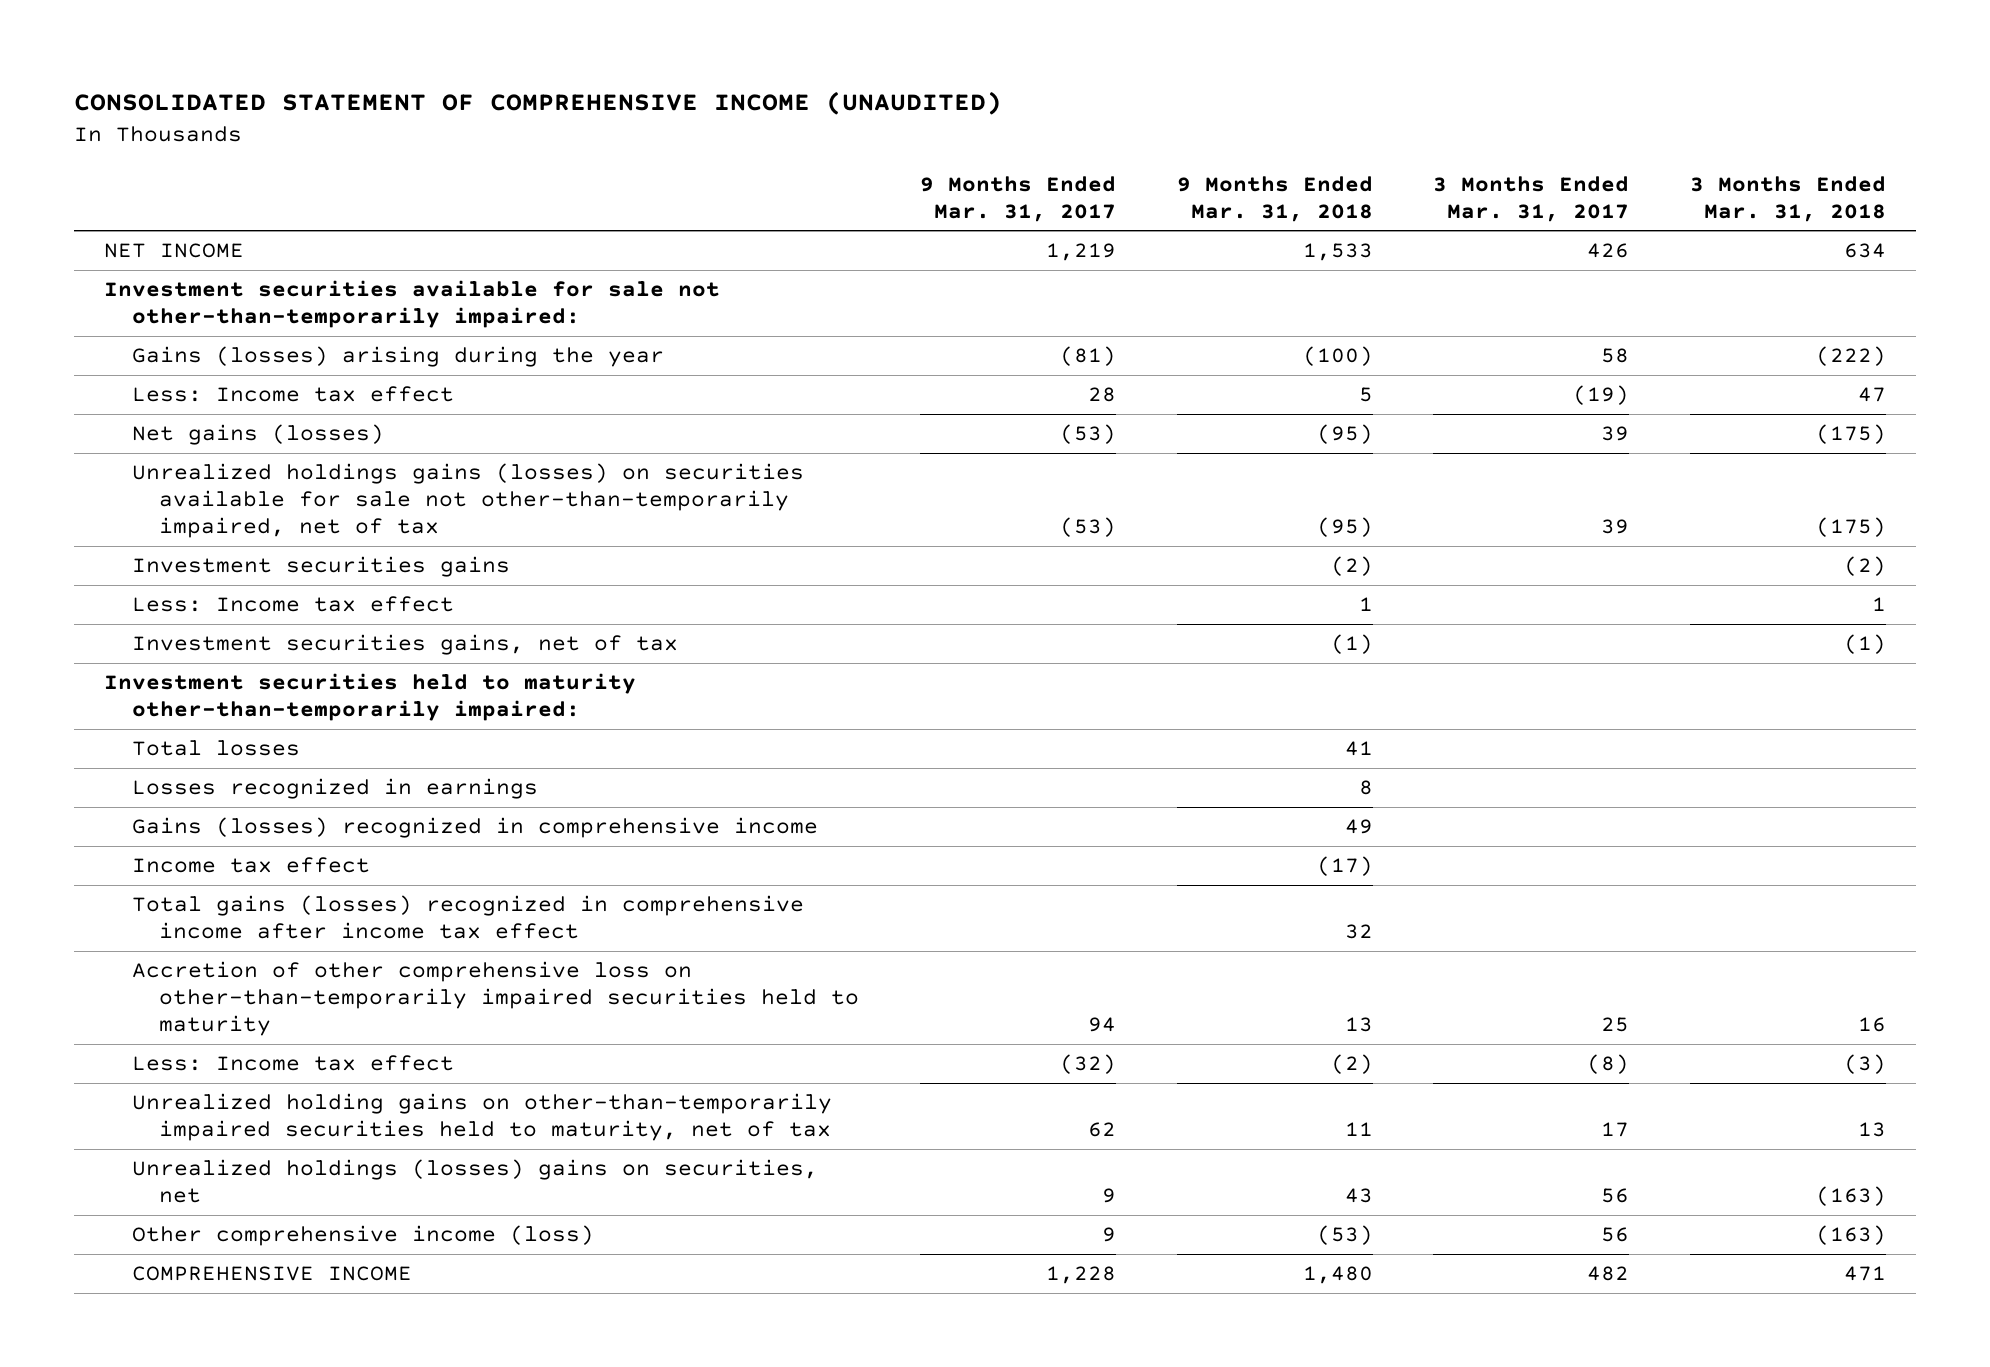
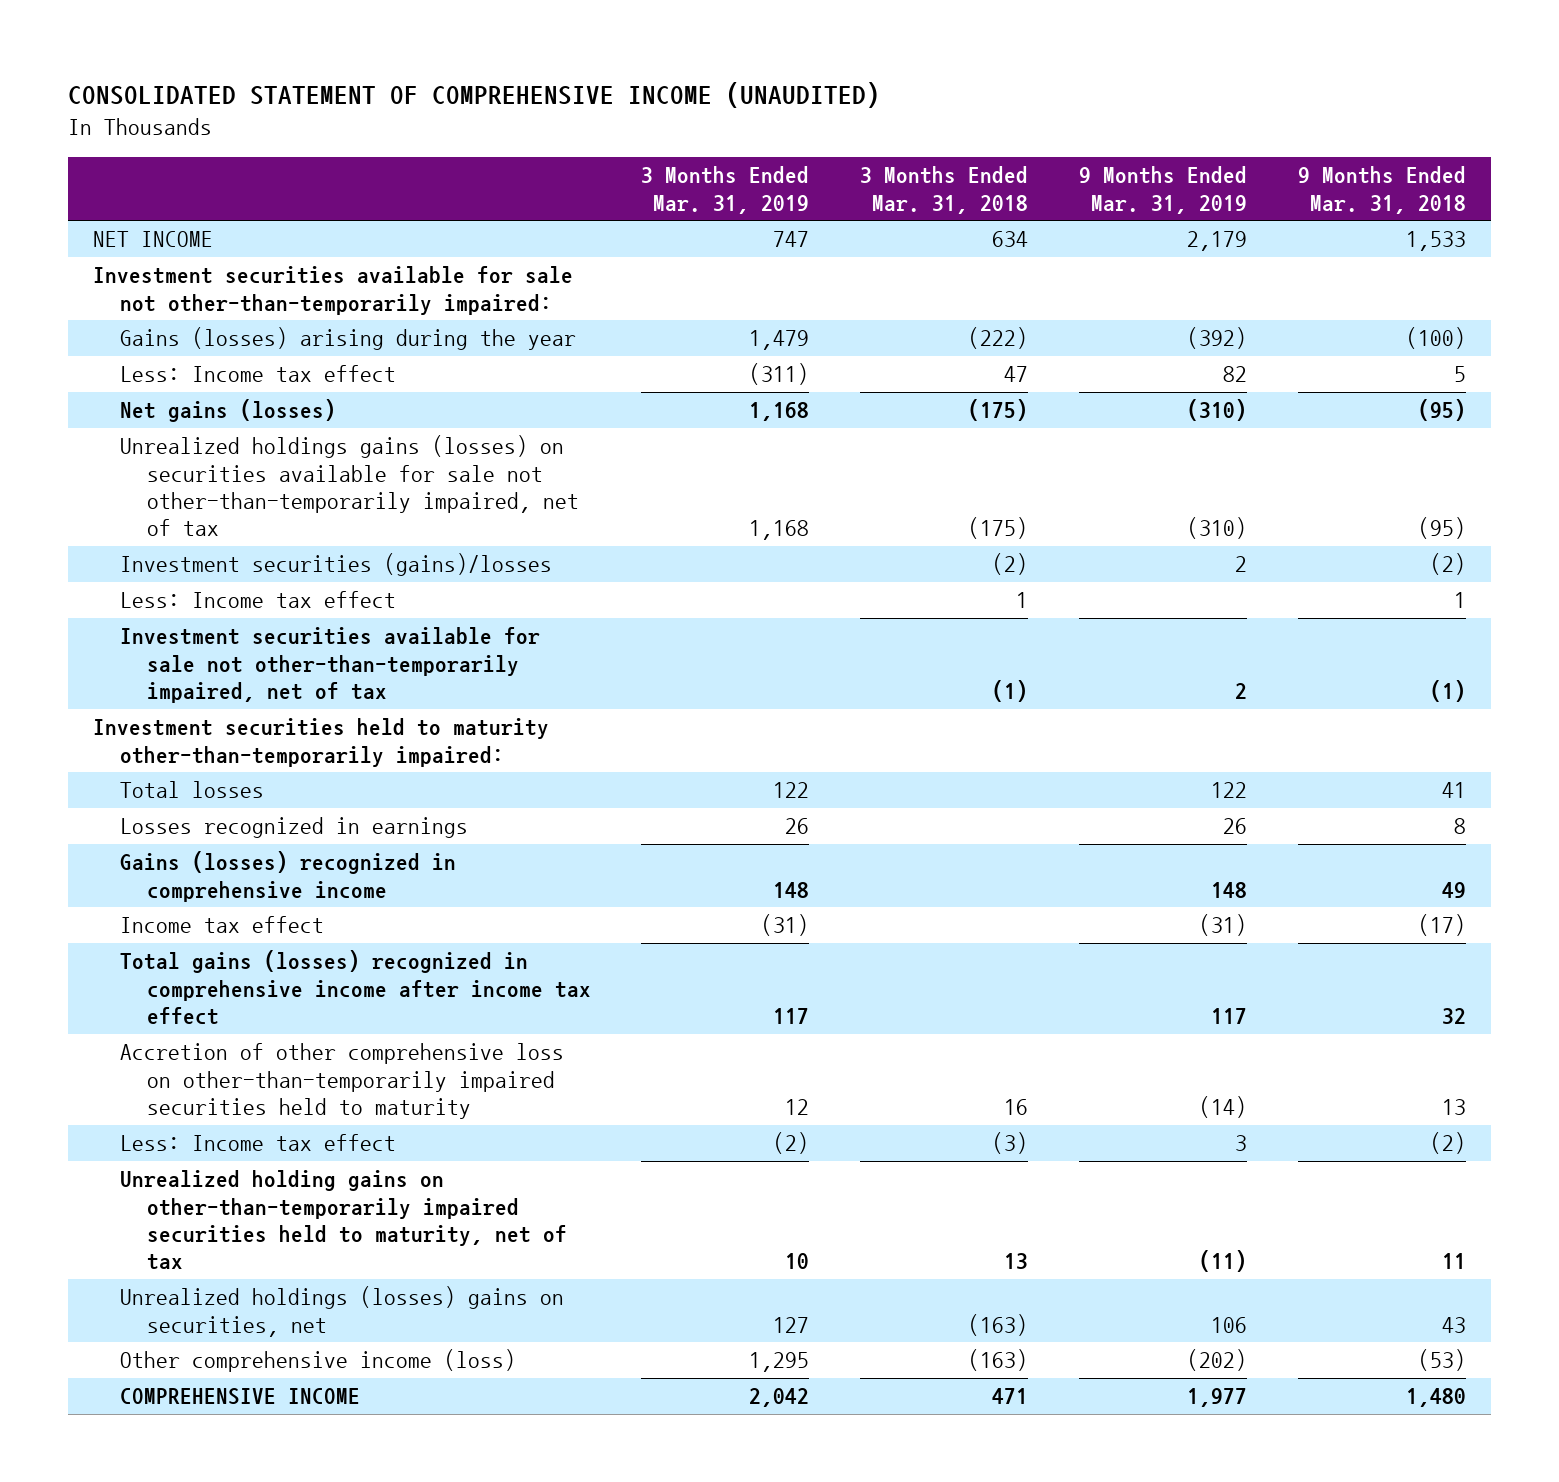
- | 9 Months Ended Mar. 31, 2017 | 9 Months Ended Mar. 31, 2018 | 3 Months Ended Mar. 31, 2017 | 3 Months Ended Mar. 31, 2018
+ | 3 Months Ended Mar. 31, 2019 | 3 Months Ended Mar. 31, 2018 | 9 Months Ended Mar. 31, 2019 | 9 Months Ended Mar. 31, 2018
- Investment securities gains | | (2) | | (2)
+ Investment securities (gains)/losses | | (2) | 2 | (2)
- Investment securities gains, net of tax | | (1) | | (1)
+ Investment securities available for sale not other-than-temporarily impaired, net of tax | | (1) | 2 | (1)

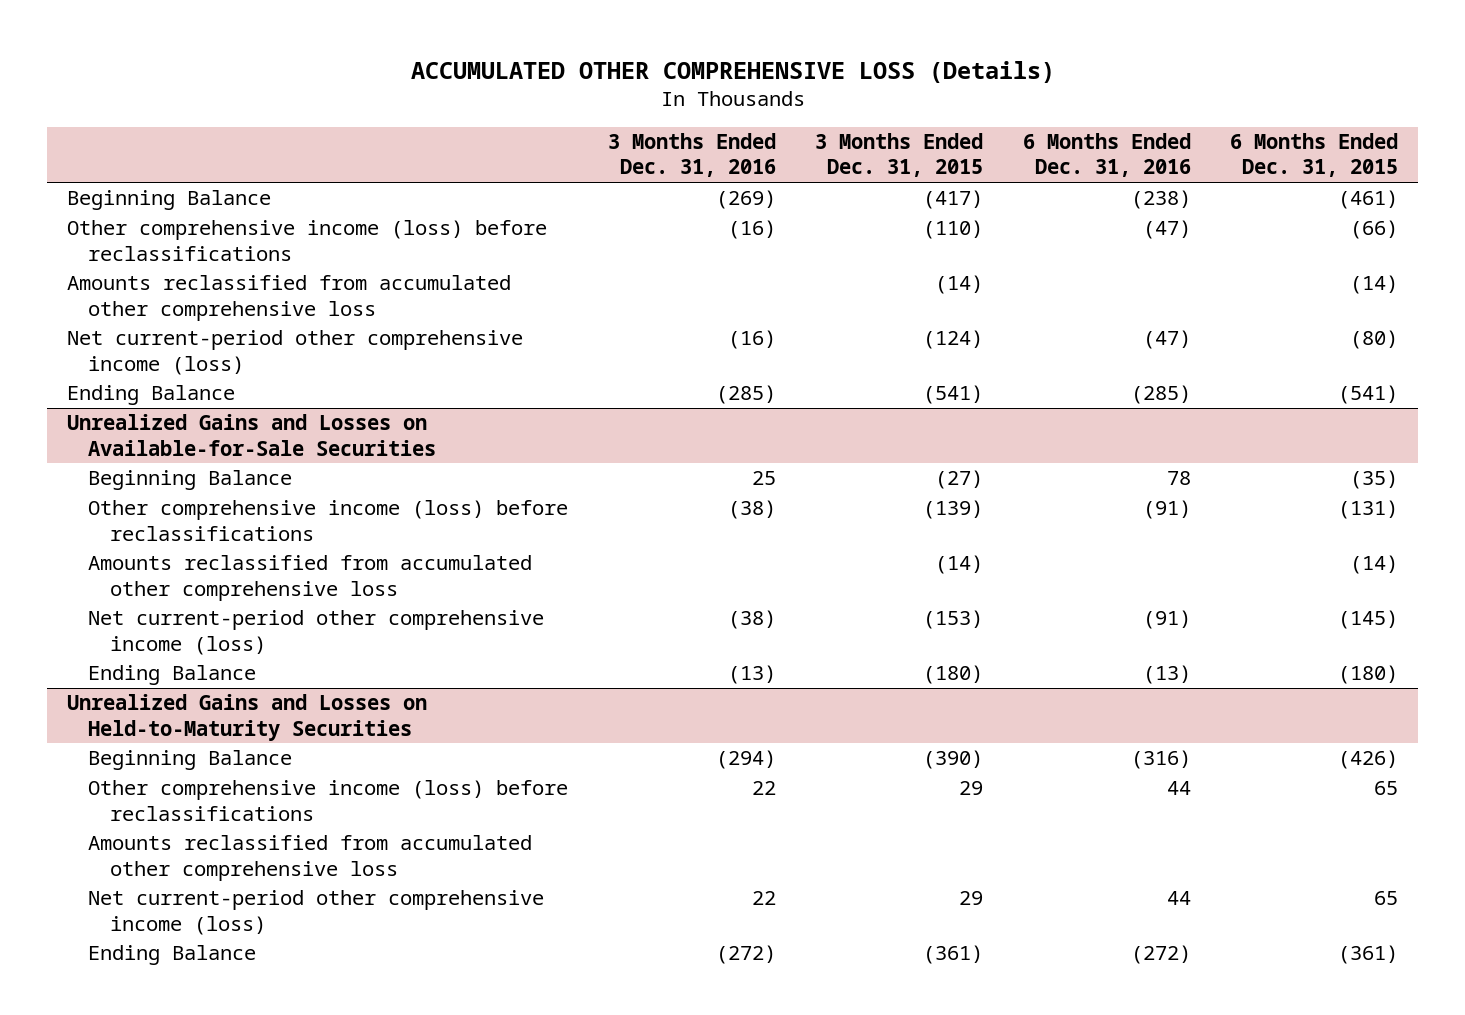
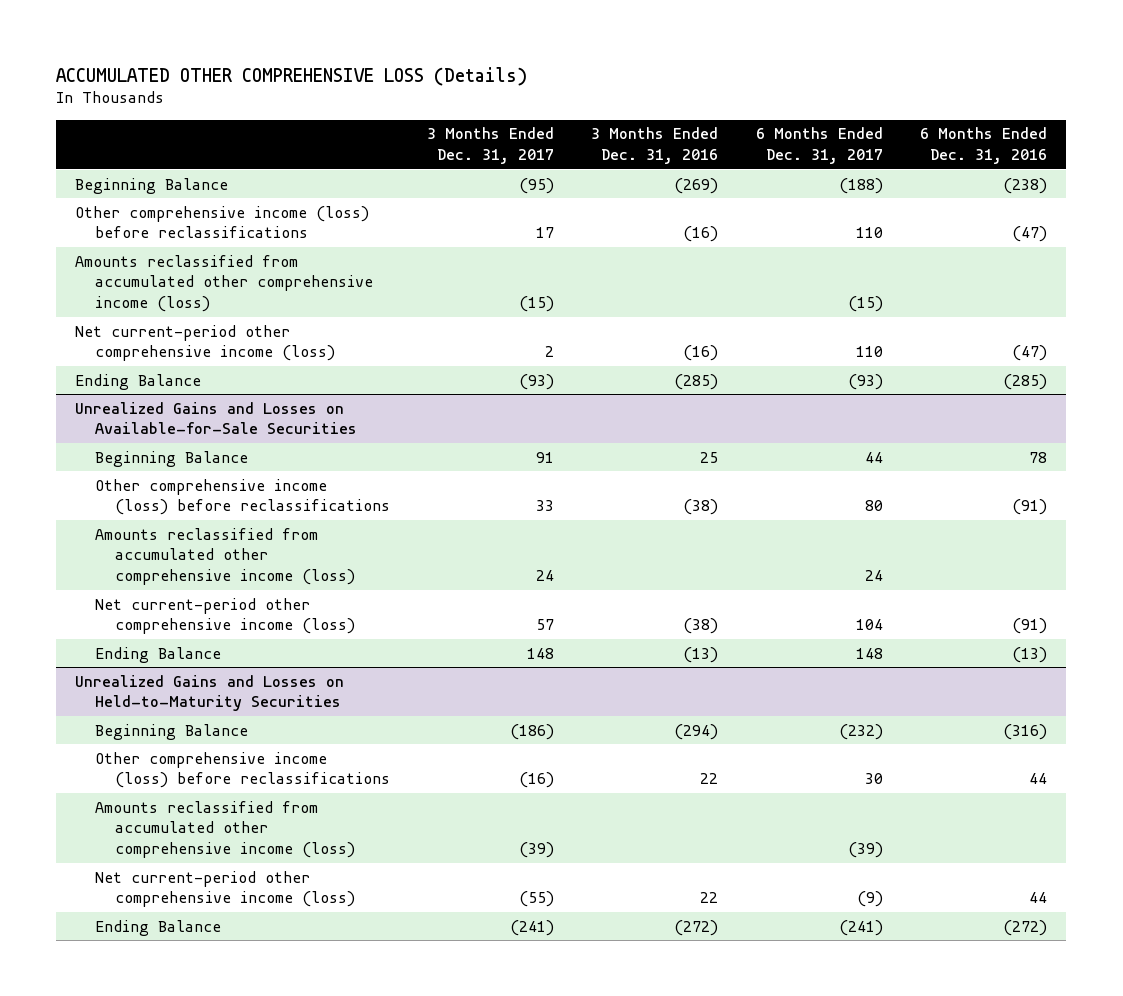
- | 3 Months Ended Dec. 31, 2016 | 3 Months Ended Dec. 31, 2015 | 6 Months Ended Dec. 31, 2016 | 6 Months Ended Dec. 31, 2015
+ | 3 Months Ended Dec. 31, 2017 | 3 Months Ended Dec. 31, 2016 | 6 Months Ended Dec. 31, 2017 | 6 Months Ended Dec. 31, 2016
- Amounts reclassified from accumulated other comprehensive loss | | (14) | | (14)
+ Amounts reclassified from accumulated other comprehensive income (loss) | (15) | | (15) |
@ Unrealized Gains and Losses on Available-for-Sale Securities
- Amounts reclassified from accumulated other comprehensive loss | | (14) | | (14)
+ Amounts reclassified from accumulated other comprehensive income (loss) | 24 | | 24 |
@ Unrealized Gains and Losses on Held-to-Maturity Securities
- Amounts reclassified from accumulated other comprehensive loss
+ Amounts reclassified from accumulated other comprehensive income (loss) | (39) | | (39) |

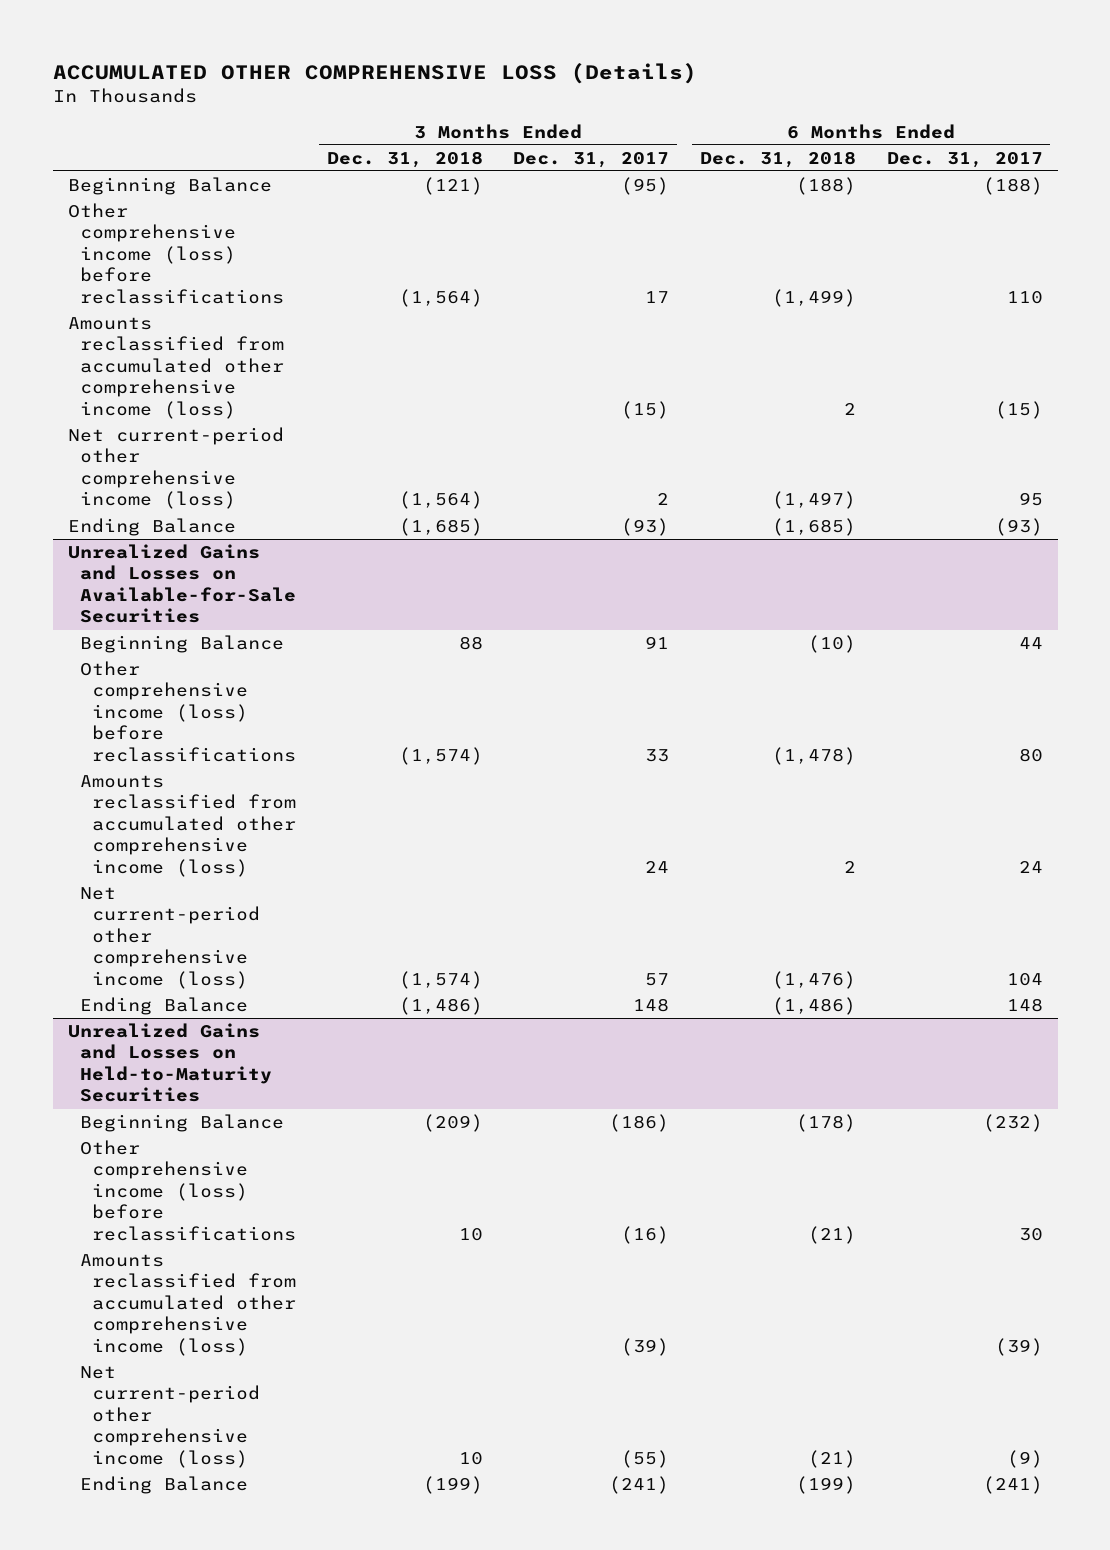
- | 3 Months Ended Dec. 31, 2017 | 3 Months Ended Dec. 31, 2016 | 6 Months Ended Dec. 31, 2017 | 6 Months Ended Dec. 31, 2016
+ | 3 Months Ended Dec. 31, 2018 | 3 Months Ended Dec. 31, 2017 | 6 Months Ended Dec. 31, 2018 | 6 Months Ended Dec. 31, 2017
- Net current-period other comprehensive income (loss) | 2 | (16) | 110 | (47)
+ Net current-period other comprehensive income (loss) | (1,564) | 2 | (1,497) | 95

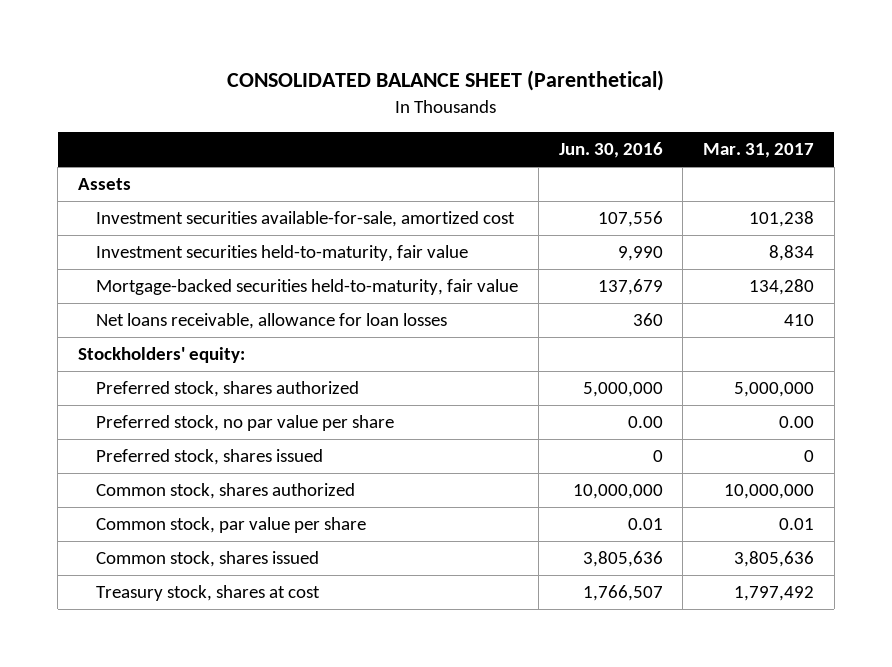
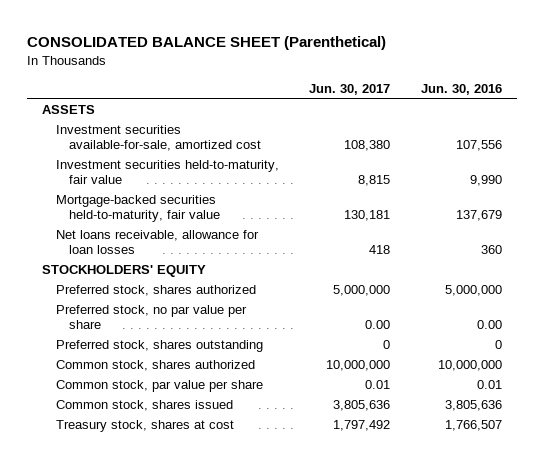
- | Jun. 30, 2016 | Mar. 31, 2017
+ | Jun. 30, 2017 | Jun. 30, 2016
- Assets
+ ASSETS
- Stockholders' equity:
+ STOCKHOLDERS' EQUITY
- Preferred stock, shares issued | 0 | 0
+ Preferred stock, shares outstanding | 0 | 0

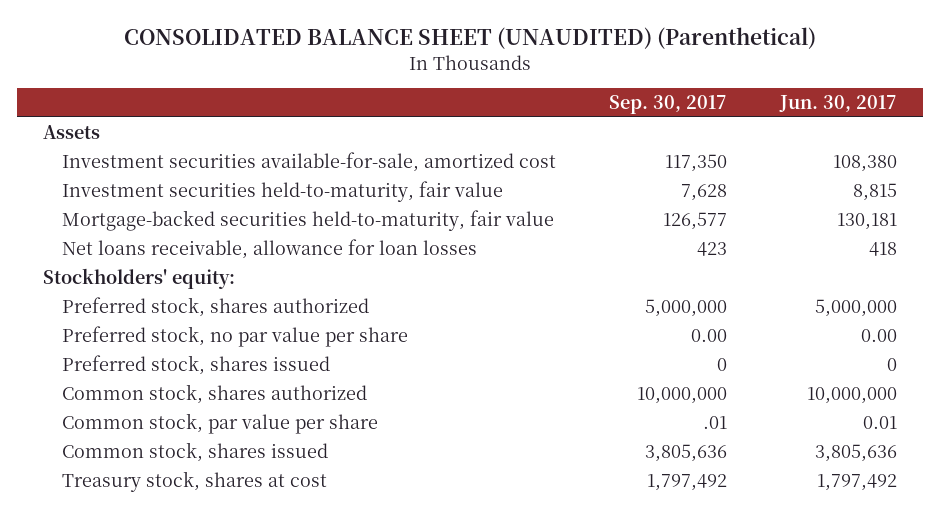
- CONSOLIDATED BALANCE SHEET (Parenthetical)
+ CONSOLIDATED BALANCE SHEET (UNAUDITED) (Parenthetical)
- | Jun. 30, 2017 | Jun. 30, 2016
+ | Sep. 30, 2017 | Jun. 30, 2017
- ASSETS
+ Assets
- STOCKHOLDERS' EQUITY
+ Stockholders' equity:
- Preferred stock, shares outstanding | 0 | 0
+ Preferred stock, shares issued | 0 | 0

